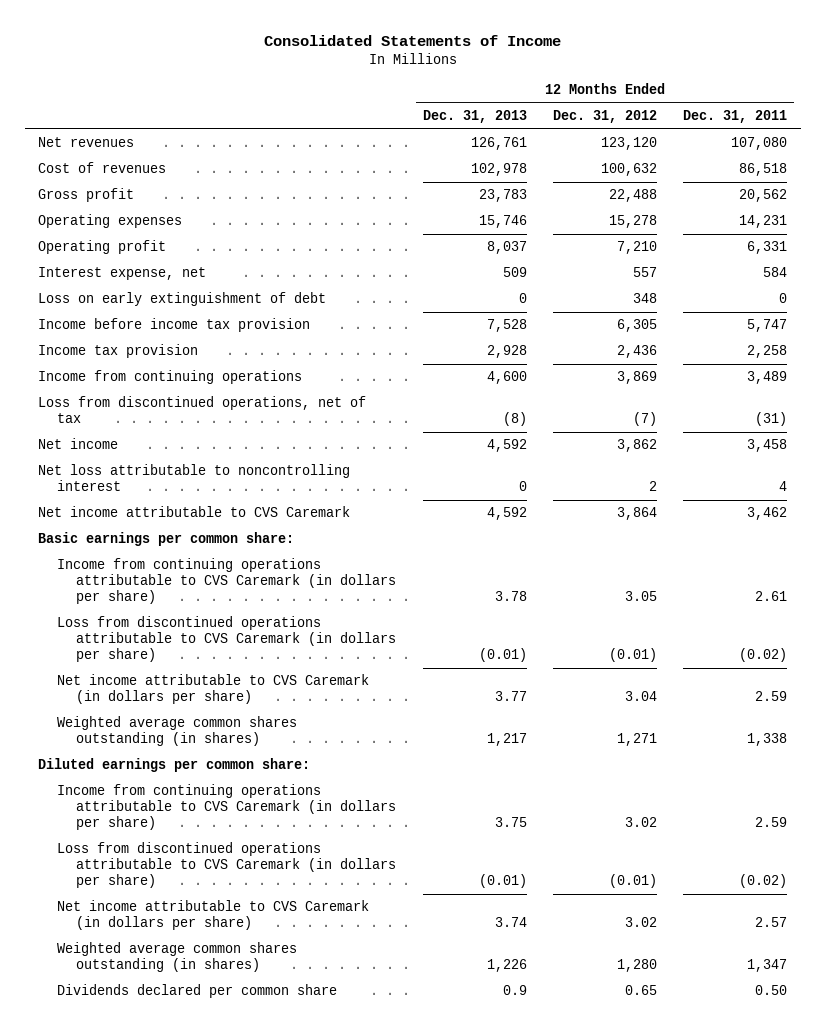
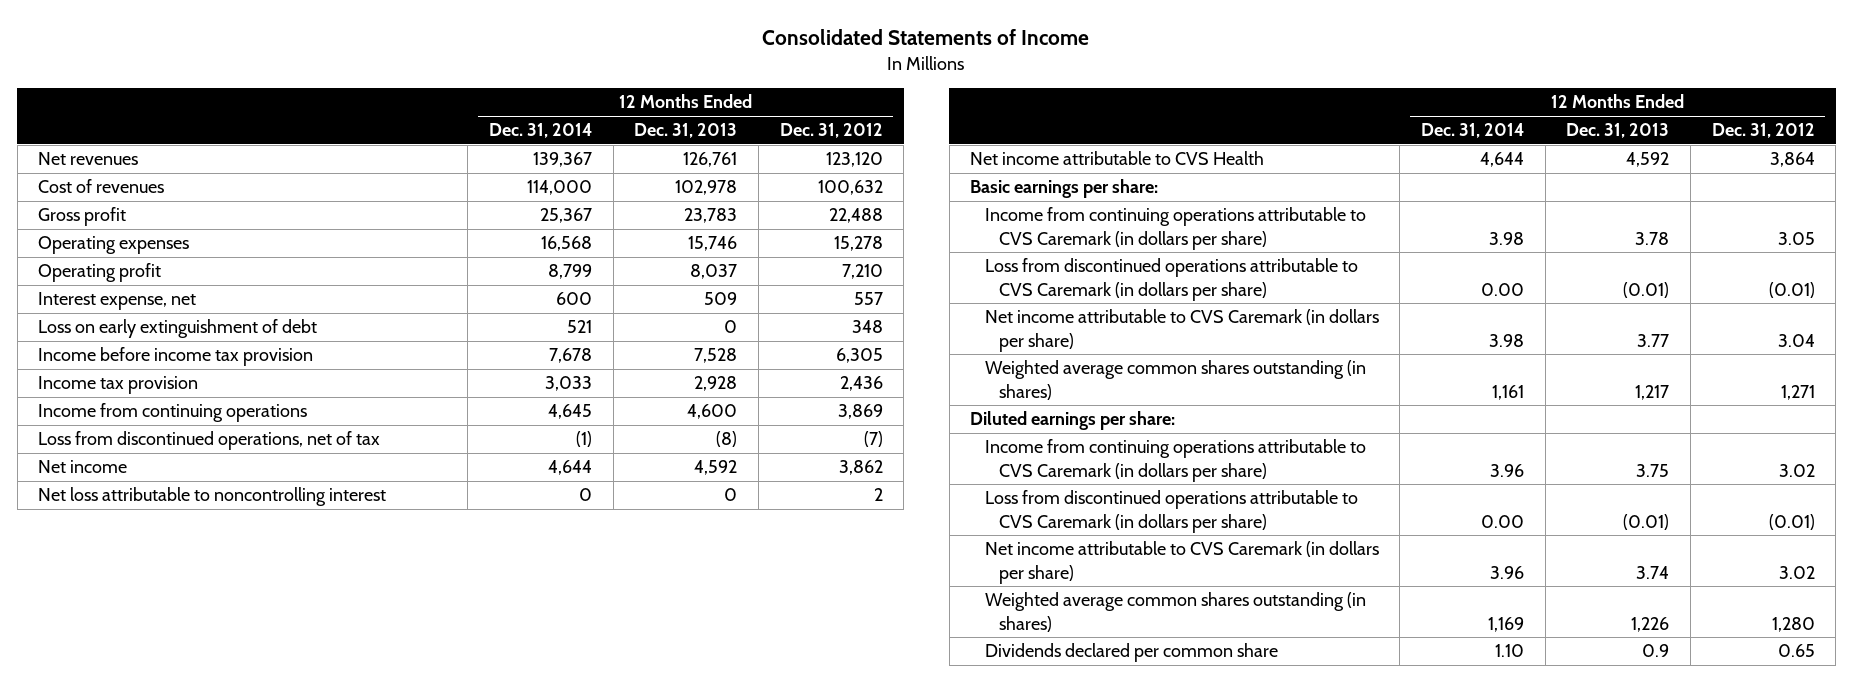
- | 12 Months Ended Dec. 31, 2013 | 12 Months Ended Dec. 31, 2012 | 12 Months Ended Dec. 31, 2011
+ | 12 Months Ended Dec. 31, 2014 | 12 Months Ended Dec. 31, 2013 | 12 Months Ended Dec. 31, 2012
- Net income attributable to CVS Caremark | 4,592 | 3,864 | 3,462
- Basic earnings per common share:
+ Net income attributable to CVS Health | 4,644 | 4,592 | 3,864
+ Basic earnings per share:
- Diluted earnings per common share:
+ Diluted earnings per share:

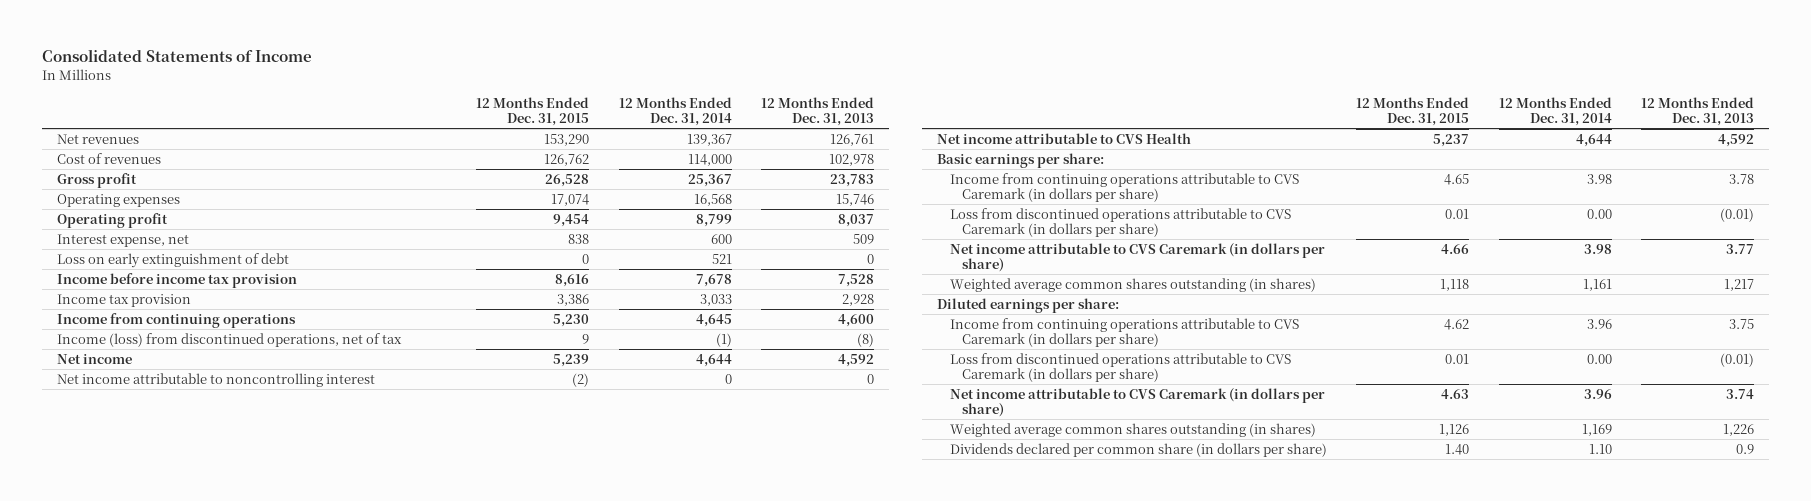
- | 12 Months Ended Dec. 31, 2014 | 12 Months Ended Dec. 31, 2013 | 12 Months Ended Dec. 31, 2012
+ | 12 Months Ended Dec. 31, 2015 | 12 Months Ended Dec. 31, 2014 | 12 Months Ended Dec. 31, 2013
- Loss from discontinued operations, net of tax | (1) | (8) | (7)
+ Income (loss) from discontinued operations, net of tax | 9 | (1) | (8)
- Net loss attributable to noncontrolling interest | 0 | 0 | 2
+ Net income attributable to noncontrolling interest | (2) | 0 | 0
- Dividends declared per common share | 1.10 | 0.9 | 0.65
+ Dividends declared per common share (in dollars per share) | 1.40 | 1.10 | 0.9

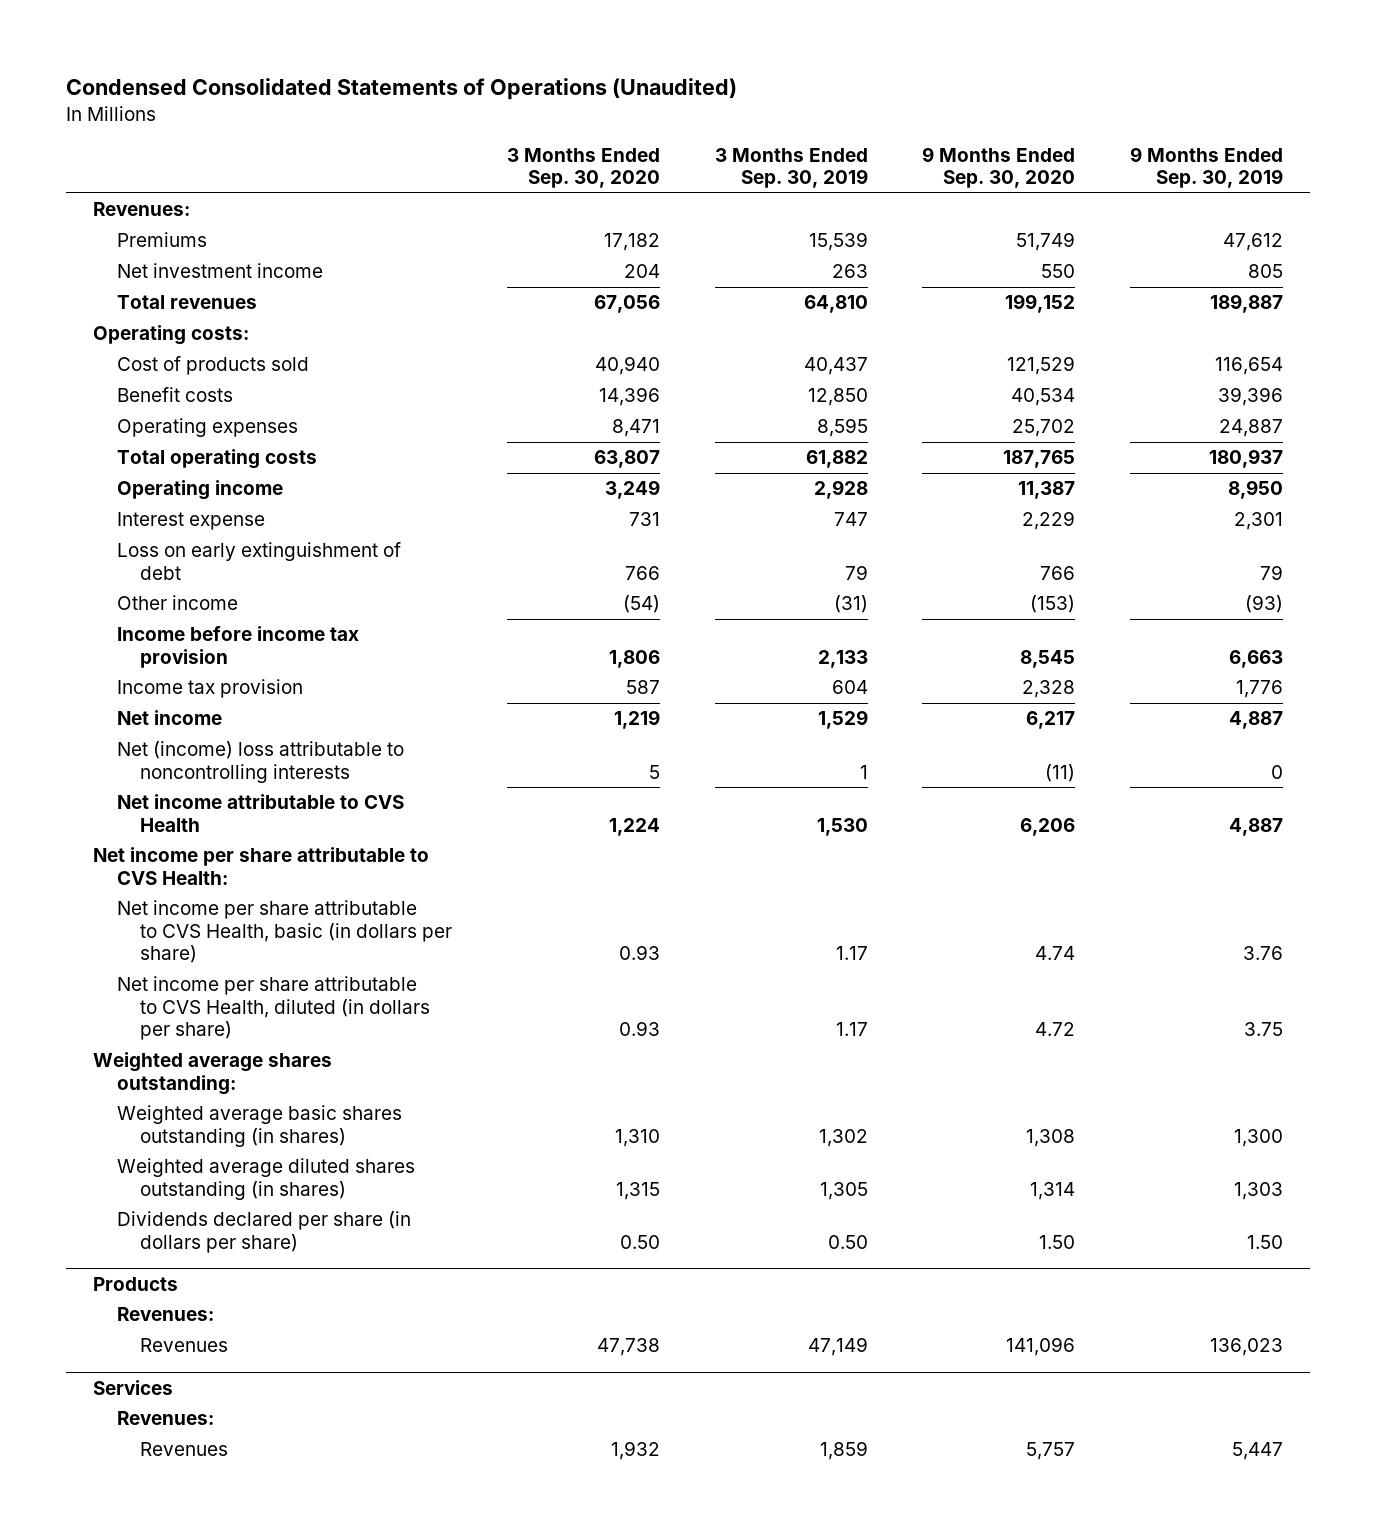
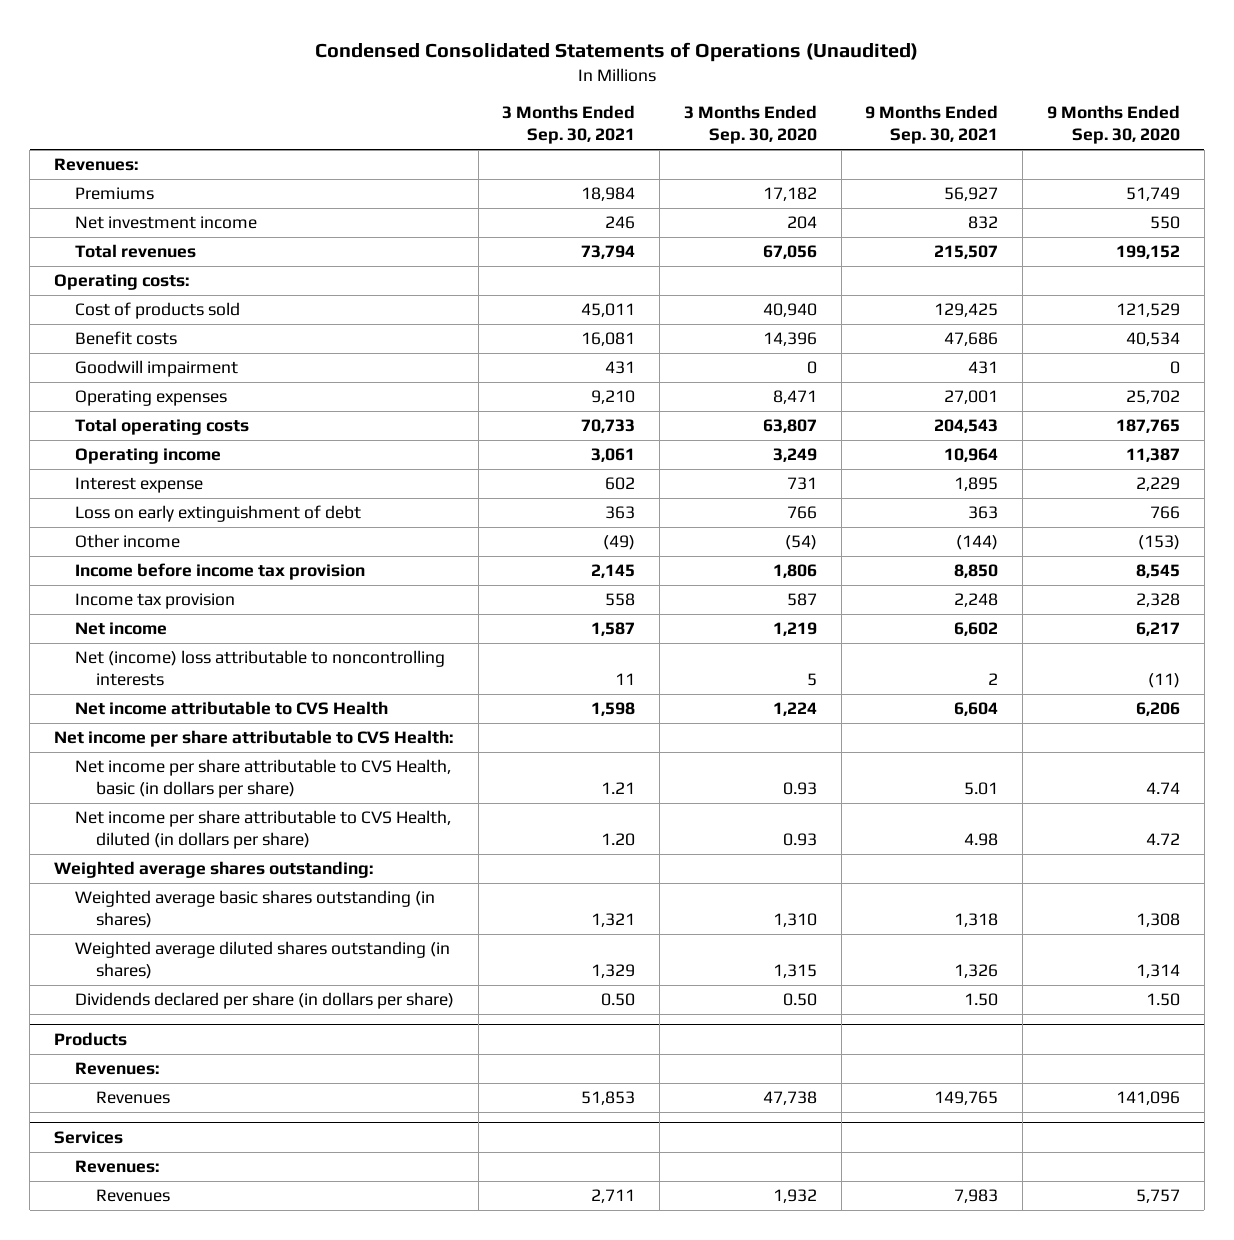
- | 3 Months Ended Sep. 30, 2020 | 3 Months Ended Sep. 30, 2019 | 9 Months Ended Sep. 30, 2020 | 9 Months Ended Sep. 30, 2019
+ | 3 Months Ended Sep. 30, 2021 | 3 Months Ended Sep. 30, 2020 | 9 Months Ended Sep. 30, 2021 | 9 Months Ended Sep. 30, 2020
+ Goodwill impairment | 431 | 0 | 431 | 0

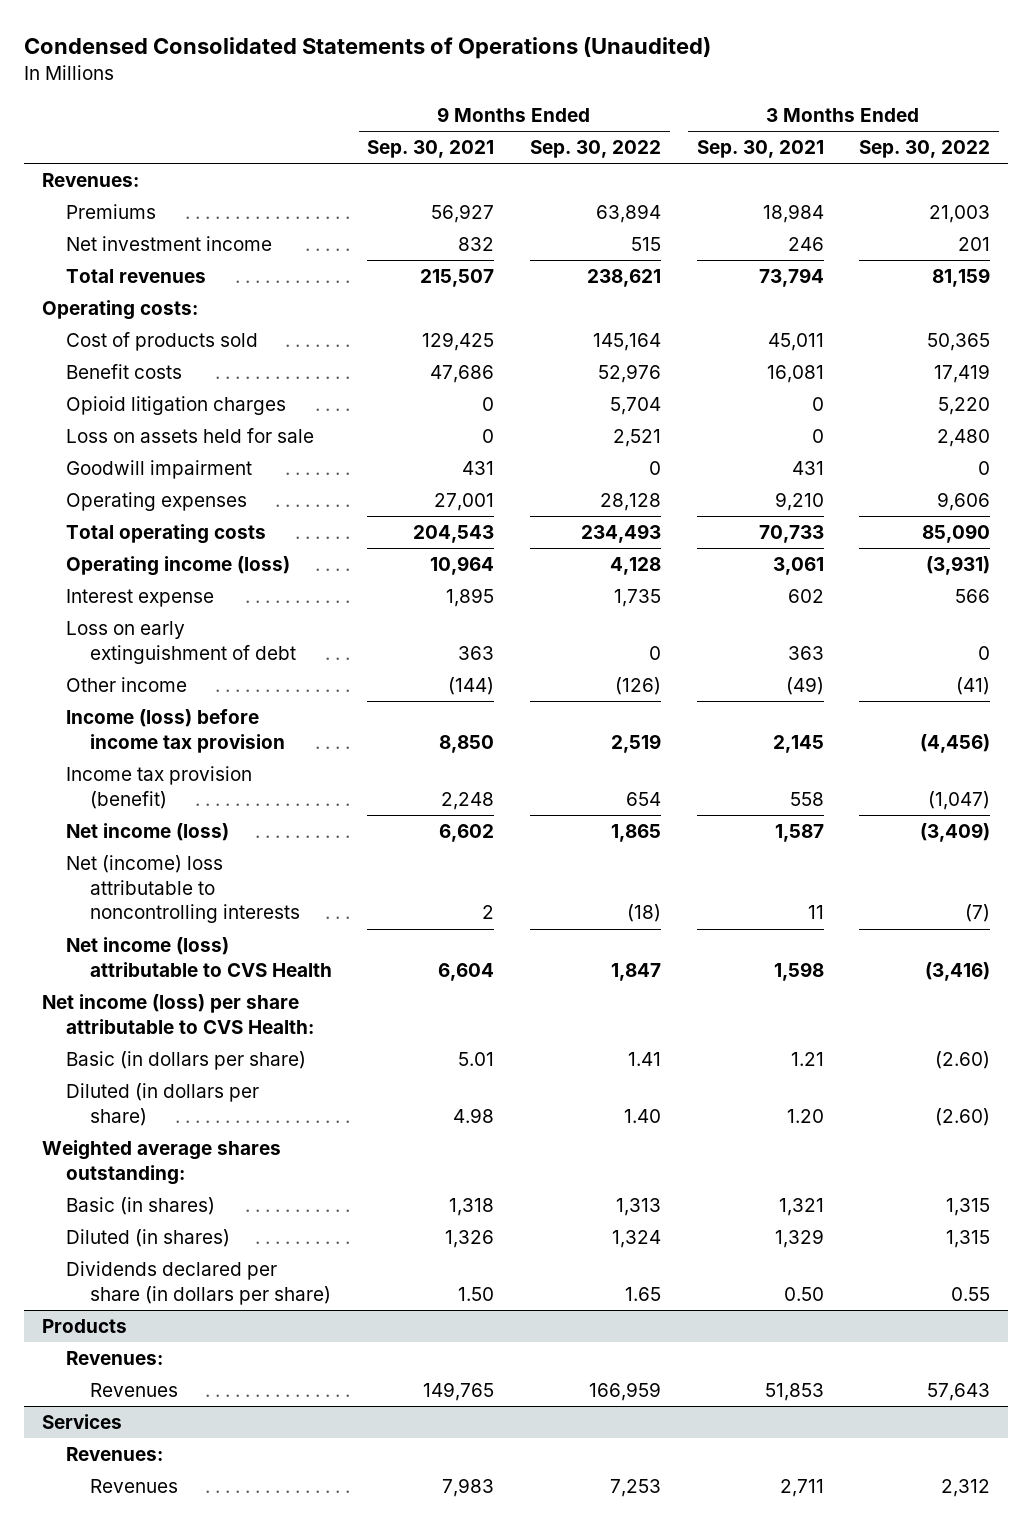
- | 3 Months Ended Sep. 30, 2021 | 3 Months Ended Sep. 30, 2020 | 9 Months Ended Sep. 30, 2021 | 9 Months Ended Sep. 30, 2020
+ | 9 Months Ended Sep. 30, 2021 | 9 Months Ended Sep. 30, 2022 | 3 Months Ended Sep. 30, 2021 | 3 Months Ended Sep. 30, 2022
+ Opioid litigation charges | 0 | 5,704 | 0 | 5,220
+ Loss on assets held for sale | 0 | 2,521 | 0 | 2,480
- Operating income | 3,061 | 3,249 | 10,964 | 11,387
+ Operating income (loss) | 10,964 | 4,128 | 3,061 | (3,931)
- Income before income tax provision | 2,145 | 1,806 | 8,850 | 8,545
- Income tax provision | 558 | 587 | 2,248 | 2,328
- Net income | 1,587 | 1,219 | 6,602 | 6,217
+ Income (loss) before income tax provision | 8,850 | 2,519 | 2,145 | (4,456)
+ Income tax provision (benefit) | 2,248 | 654 | 558 | (1,047)
+ Net income (loss) | 6,602 | 1,865 | 1,587 | (3,409)
- Net income attributable to CVS Health | 1,598 | 1,224 | 6,604 | 6,206
- Net income per share attributable to CVS Health:
- Net income per share attributable to CVS Health, basic (in dollars per share) | 1.21 | 0.93 | 5.01 | 4.74
- Net income per share attributable to CVS Health, diluted (in dollars per share) | 1.20 | 0.93 | 4.98 | 4.72
+ Net income (loss) attributable to CVS Health | 6,604 | 1,847 | 1,598 | (3,416)
+ Net income (loss) per share attributable to CVS Health:
+ Basic (in dollars per share) | 5.01 | 1.41 | 1.21 | (2.60)
+ Diluted (in dollars per share) | 4.98 | 1.40 | 1.20 | (2.60)
- Weighted average basic shares outstanding (in shares) | 1,321 | 1,310 | 1,318 | 1,308
- Weighted average diluted shares outstanding (in shares) | 1,329 | 1,315 | 1,326 | 1,314
+ Basic (in shares) | 1,318 | 1,313 | 1,321 | 1,315
+ Diluted (in shares) | 1,326 | 1,324 | 1,329 | 1,315

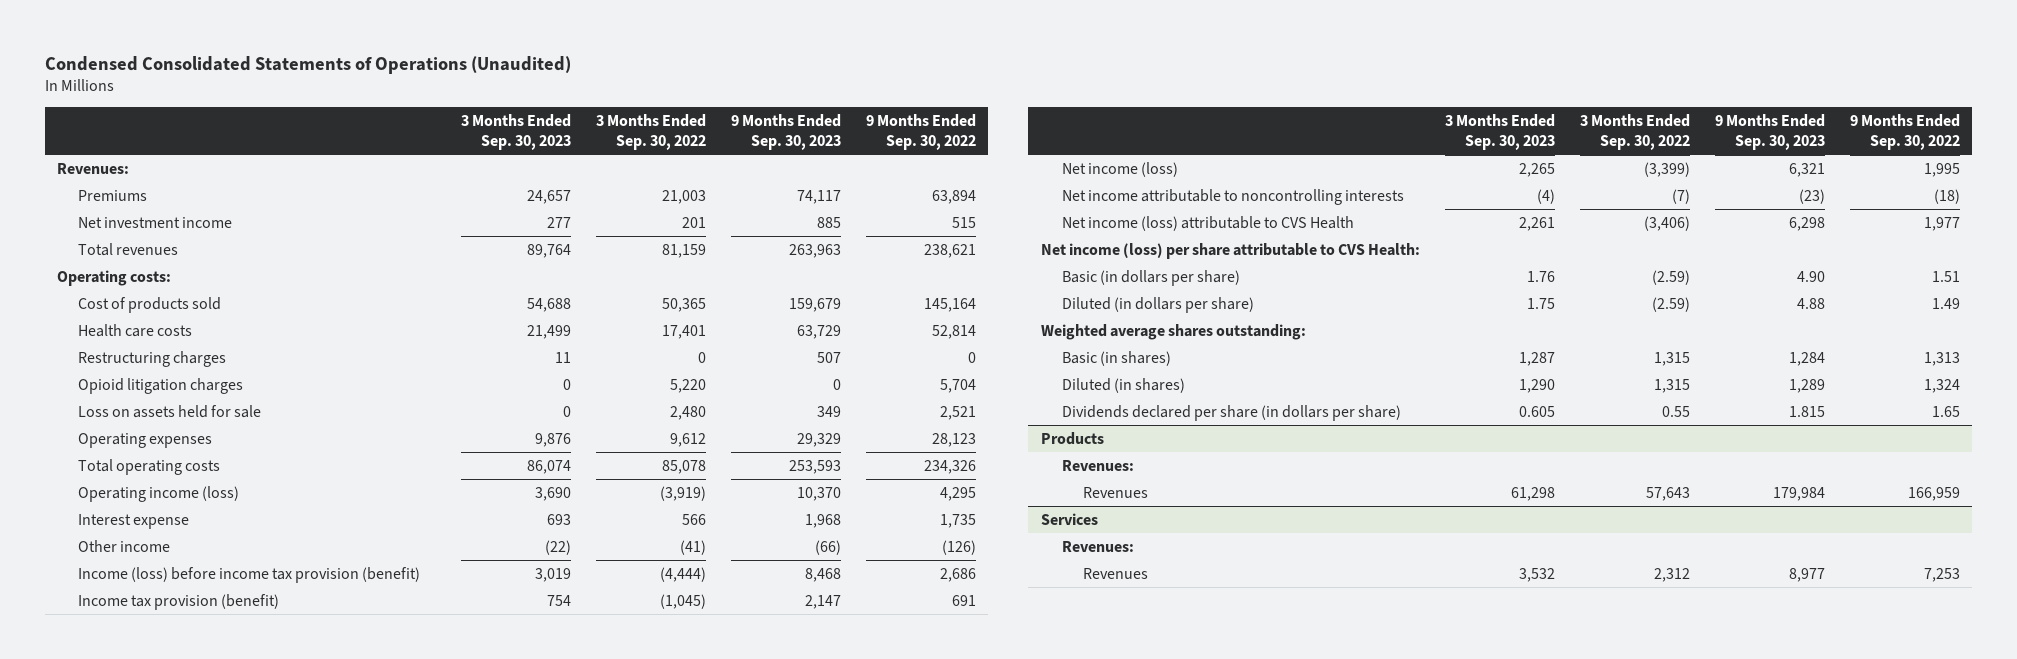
- | 9 Months Ended Sep. 30, 2021 | 9 Months Ended Sep. 30, 2022 | 3 Months Ended Sep. 30, 2021 | 3 Months Ended Sep. 30, 2022
+ | 3 Months Ended Sep. 30, 2023 | 3 Months Ended Sep. 30, 2022 | 9 Months Ended Sep. 30, 2023 | 9 Months Ended Sep. 30, 2022
- Benefit costs | 47,686 | 52,976 | 16,081 | 17,419
+ Health care costs | 21,499 | 17,401 | 63,729 | 52,814
+ Restructuring charges | 11 | 0 | 507 | 0
- Goodwill impairment | 431 | 0 | 431 | 0
- Operating expenses | 27,001 | 28,128 | 9,210 | 9,606
- Total operating costs | 204,543 | 234,493 | 70,733 | 85,090
- Operating income (loss) | 10,964 | 4,128 | 3,061 | (3,931)
+ Operating expenses | 9,876 | 9,612 | 29,329 | 28,123
+ Total operating costs | 86,074 | 85,078 | 253,593 | 234,326
+ Operating income (loss) | 3,690 | (3,919) | 10,370 | 4,295
- Loss on early extinguishment of debt | 363 | 0 | 363 | 0
- Income (loss) before income tax provision | 8,850 | 2,519 | 2,145 | (4,456)
- Income tax provision (benefit) | 2,248 | 654 | 558 | (1,047)
- Net income (loss) | 6,602 | 1,865 | 1,587 | (3,409)
- Net (income) loss attributable to noncontrolling interests | 2 | (18) | 11 | (7)
- Net income (loss) attributable to CVS Health | 6,604 | 1,847 | 1,598 | (3,416)
+ Income (loss) before income tax provision (benefit) | 3,019 | (4,444) | 8,468 | 2,686
+ Income tax provision (benefit) | 754 | (1,045) | 2,147 | 691
+ Net income (loss) | 2,265 | (3,399) | 6,321 | 1,995
+ Net income attributable to noncontrolling interests | (4) | (7) | (23) | (18)
+ Net income (loss) attributable to CVS Health | 2,261 | (3,406) | 6,298 | 1,977
- Basic (in dollars per share) | 5.01 | 1.41 | 1.21 | (2.60)
- Diluted (in dollars per share) | 4.98 | 1.40 | 1.20 | (2.60)
+ Basic (in dollars per share) | 1.76 | (2.59) | 4.90 | 1.51
+ Diluted (in dollars per share) | 1.75 | (2.59) | 4.88 | 1.49

